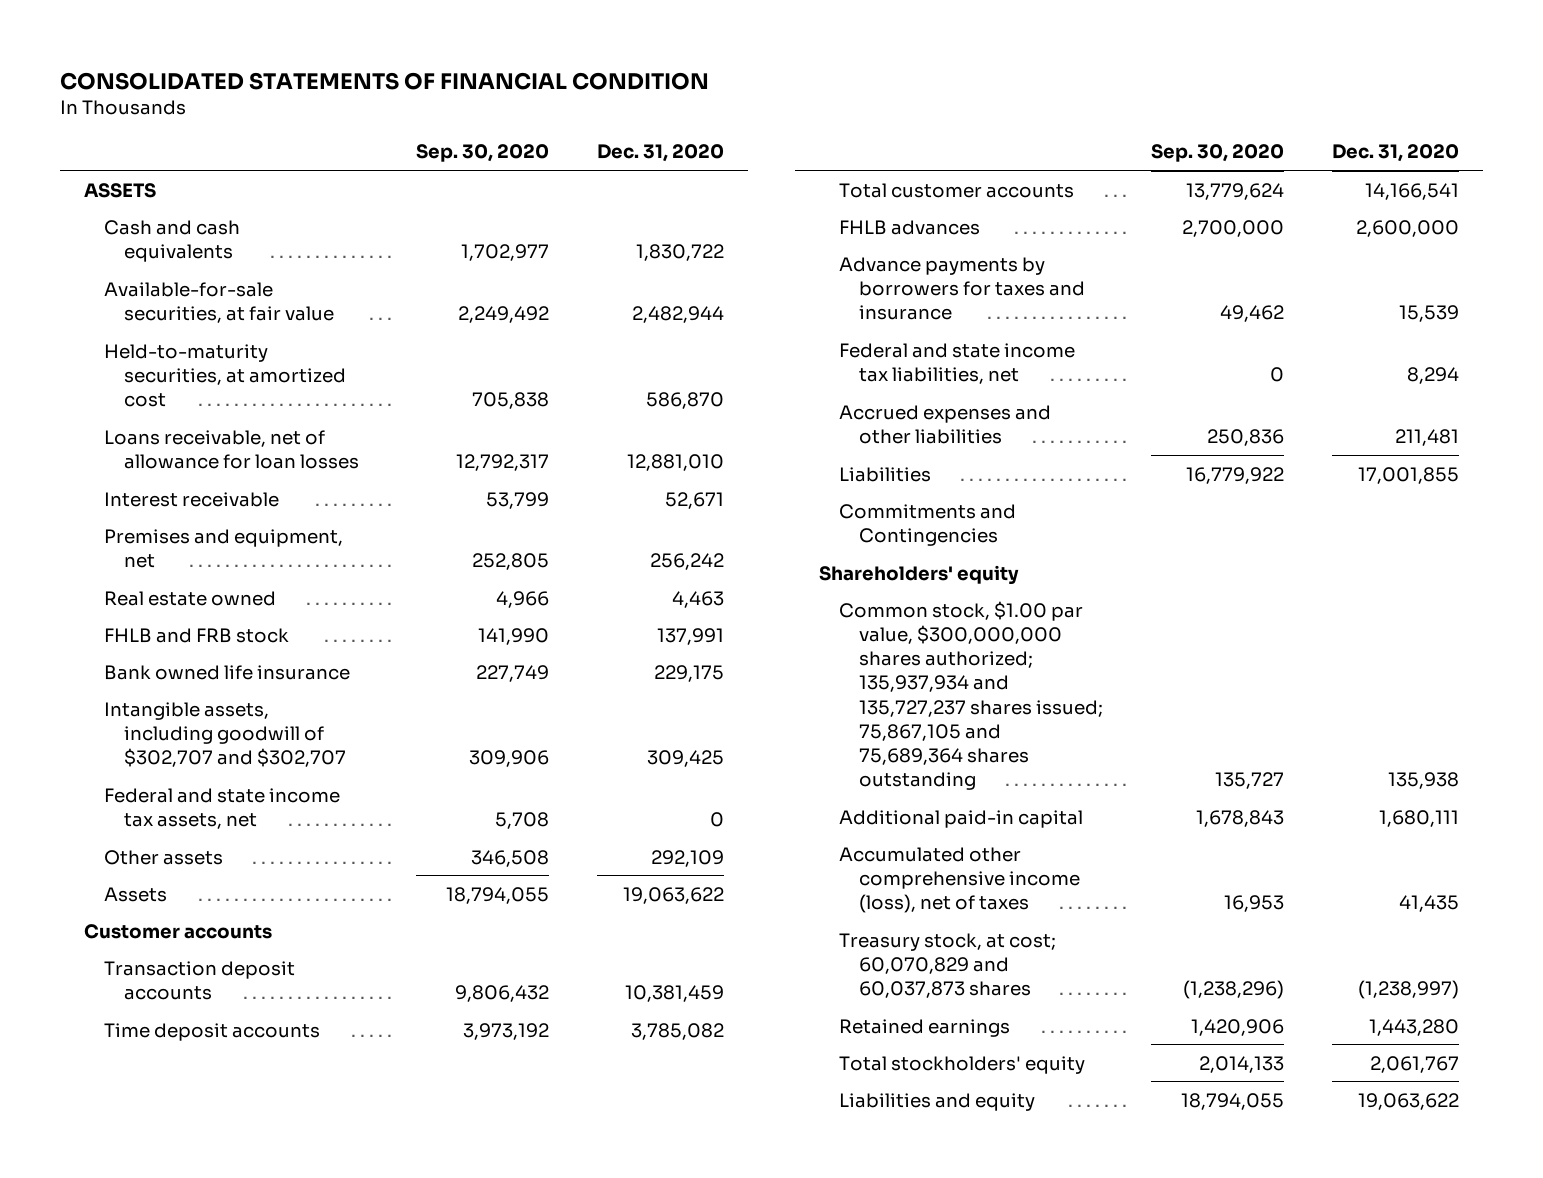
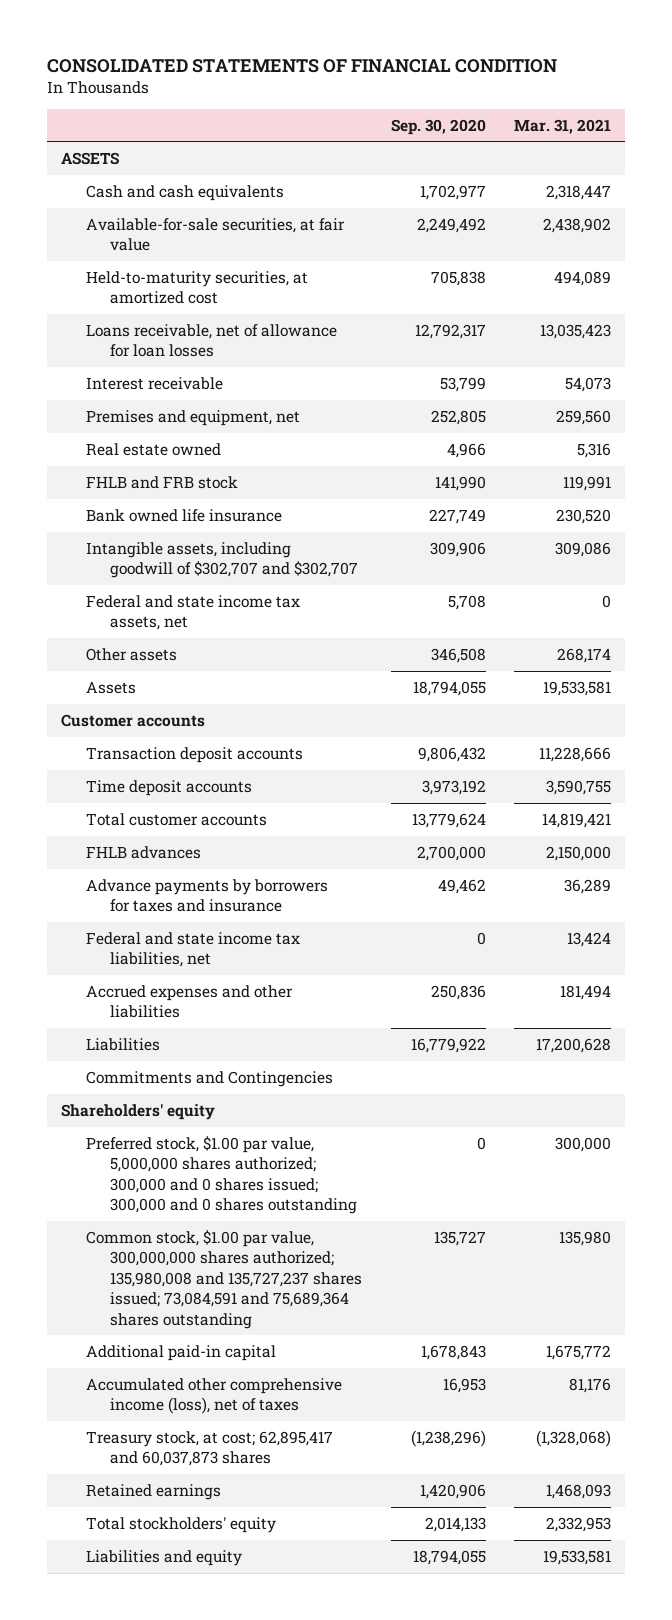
- | Sep. 30, 2020 | Dec. 31, 2020
+ | Sep. 30, 2020 | Mar. 31, 2021
- Common stock, $1.00 par value, $300,000,000 shares authorized; 135,937,934 and 135,727,237 shares issued; 75,867,105 and 75,689,364 shares outstanding | 135,727 | 135,938
+ Preferred stock, $1.00 par value, 5,000,000 shares authorized; 300,000 and 0 shares issued; 300,000 and 0 shares outstanding | 0 | 300,000
+ Common stock, $1.00 par value, 300,000,000 shares authorized; 135,980,008 and 135,727,237 shares issued; 73,084,591 and 75,689,364 shares outstanding | 135,727 | 135,980
- Treasury stock, at cost; 60,070,829 and 60,037,873 shares | (1,238,296) | (1,238,997)
+ Treasury stock, at cost; 62,895,417 and 60,037,873 shares | (1,238,296) | (1,328,068)

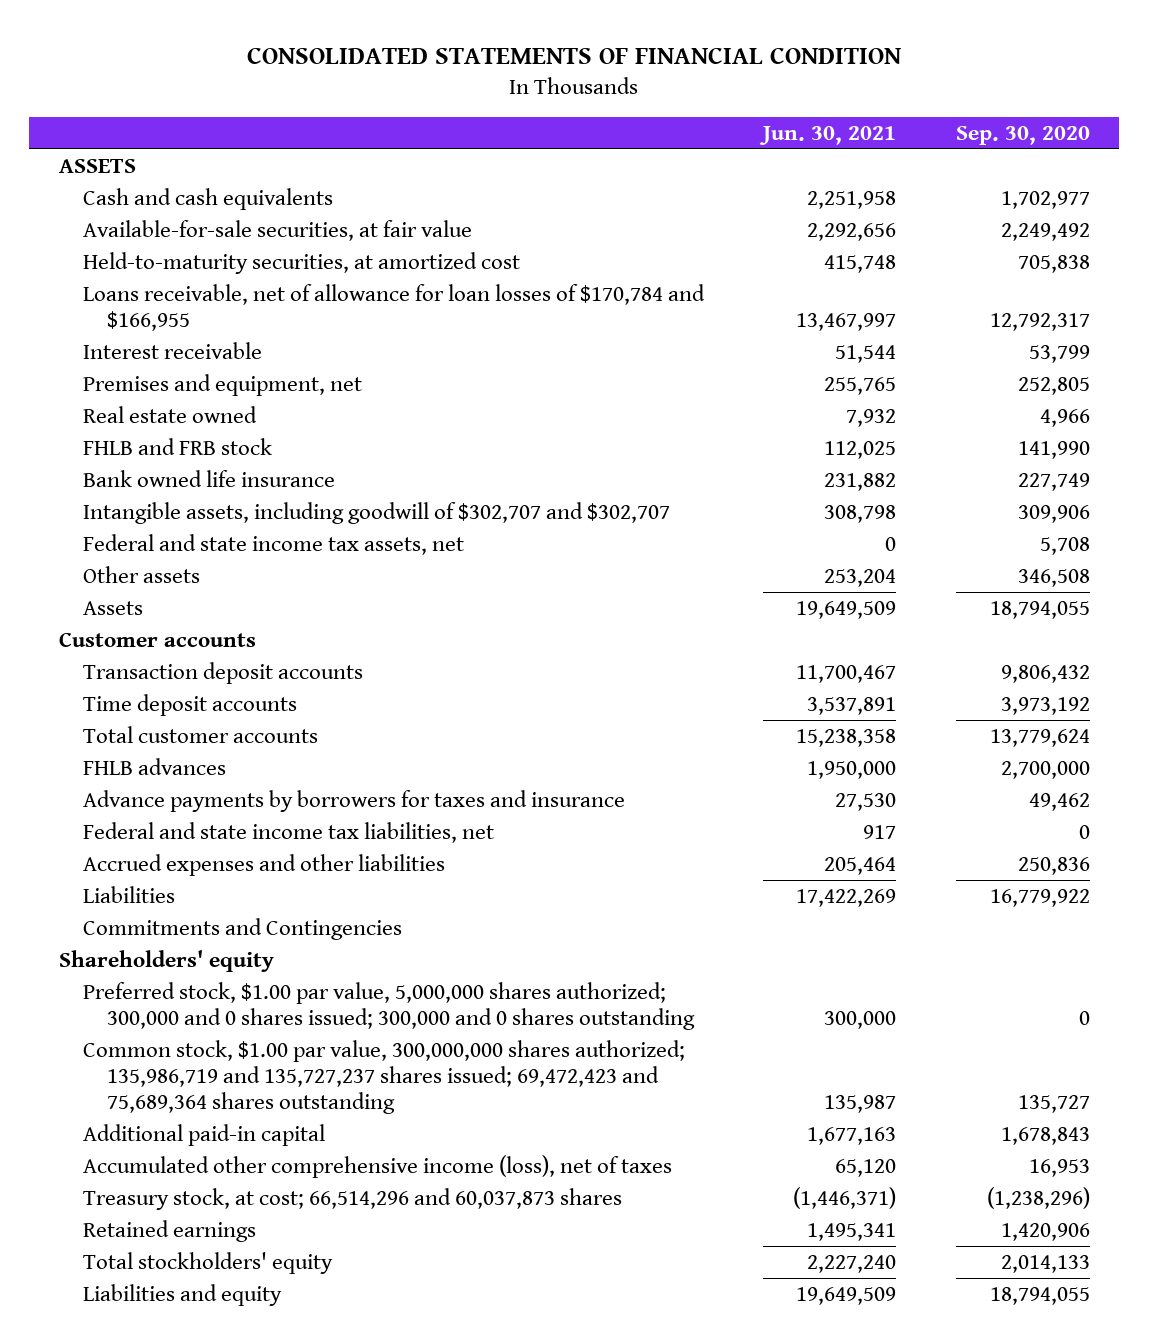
- | Sep. 30, 2020 | Mar. 31, 2021
+ | Jun. 30, 2021 | Sep. 30, 2020
- Loans receivable, net of allowance for loan losses | 12,792,317 | 13,035,423
+ Loans receivable, net of allowance for loan losses of $170,784 and $166,955 | 13,467,997 | 12,792,317
- Common stock, $1.00 par value, 300,000,000 shares authorized; 135,980,008 and 135,727,237 shares issued; 73,084,591 and 75,689,364 shares outstanding | 135,727 | 135,980
+ Common stock, $1.00 par value, 300,000,000 shares authorized; 135,986,719 and 135,727,237 shares issued; 69,472,423 and 75,689,364 shares outstanding | 135,987 | 135,727
- Treasury stock, at cost; 62,895,417 and 60,037,873 shares | (1,238,296) | (1,328,068)
+ Treasury stock, at cost; 66,514,296 and 60,037,873 shares | (1,446,371) | (1,238,296)

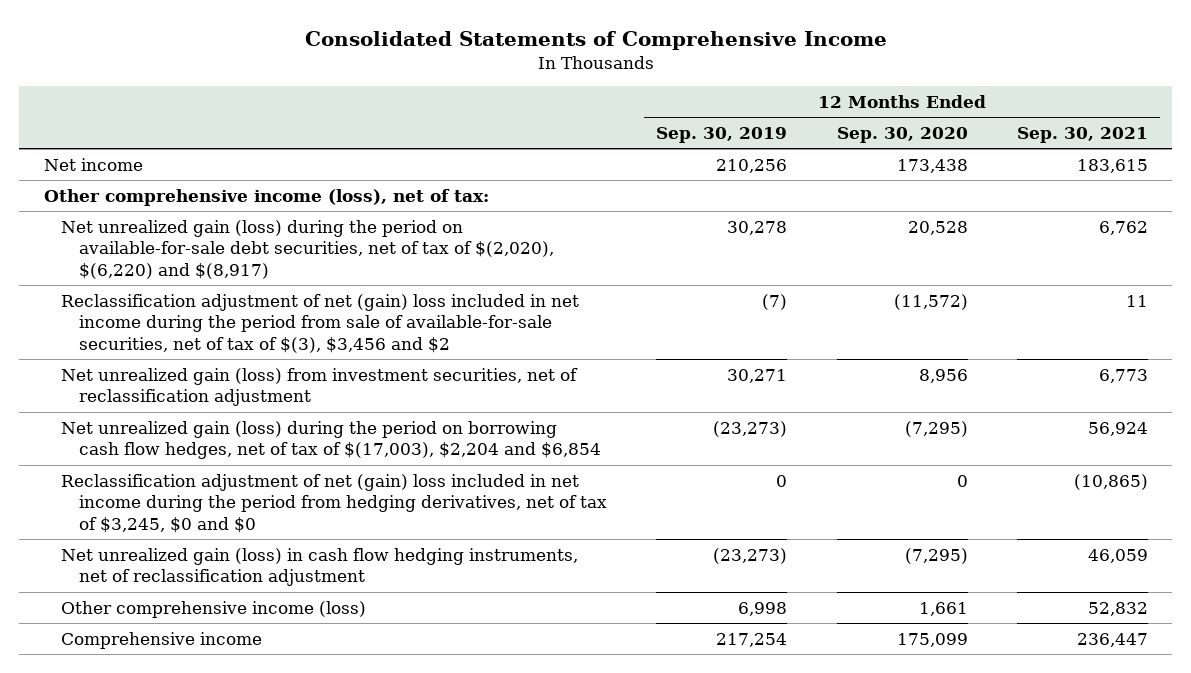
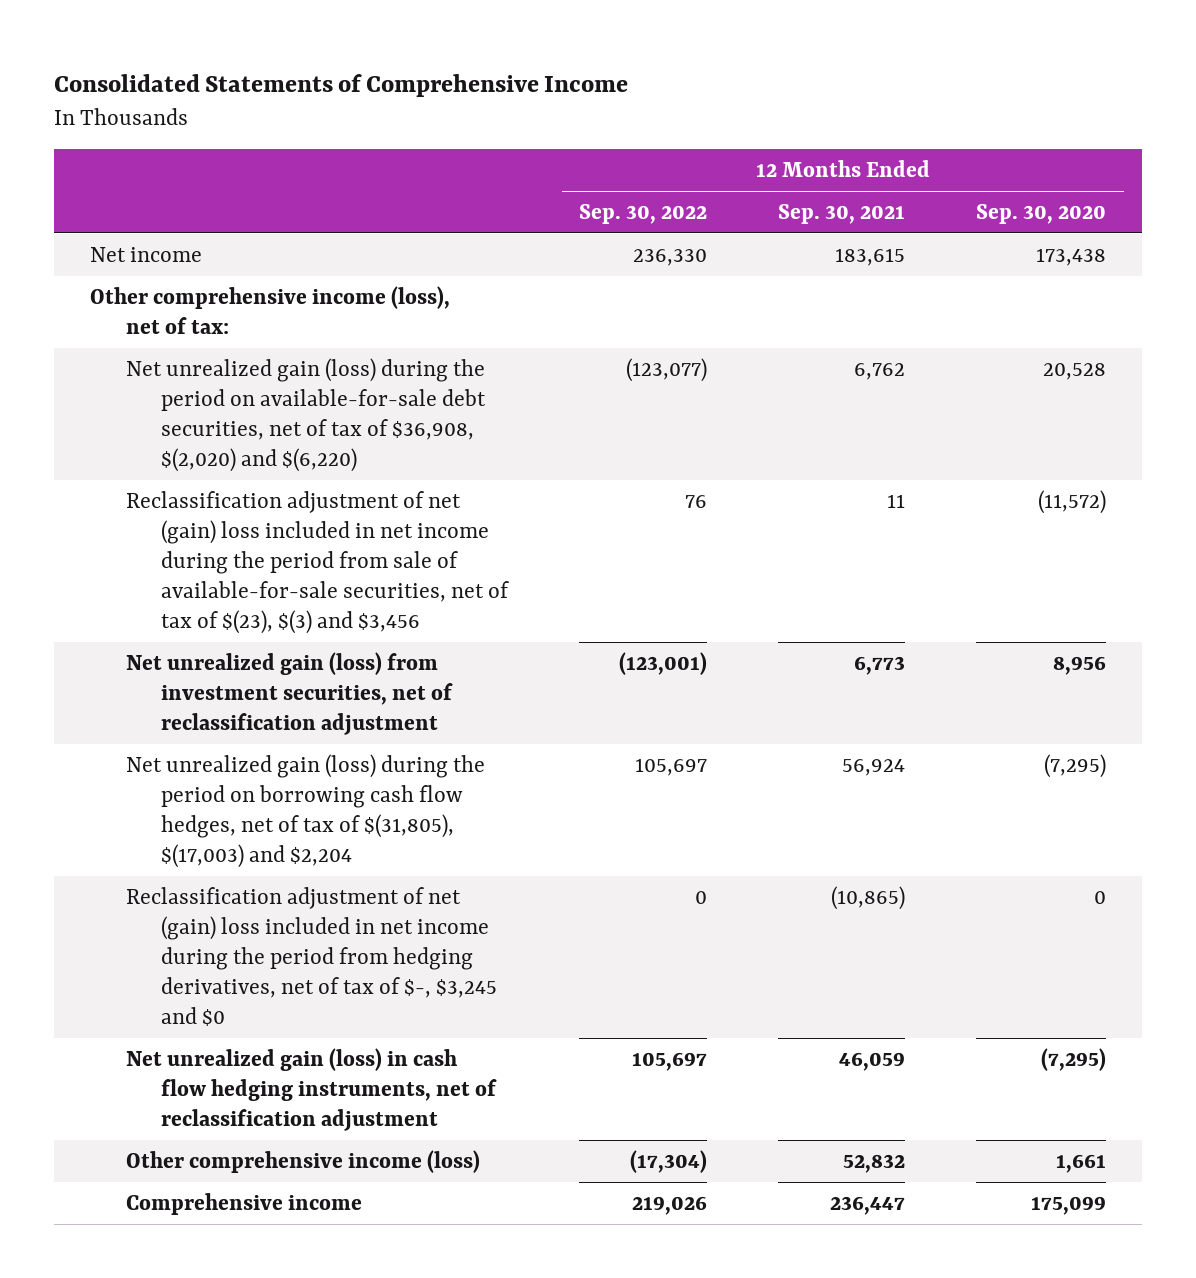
- | 12 Months Ended Sep. 30, 2019 | 12 Months Ended Sep. 30, 2020 | 12 Months Ended Sep. 30, 2021
+ | 12 Months Ended Sep. 30, 2022 | 12 Months Ended Sep. 30, 2021 | 12 Months Ended Sep. 30, 2020
- Net unrealized gain (loss) during the period on available-for-sale debt securities, net of tax of $(2,020), $(6,220) and $(8,917) | 30,278 | 20,528 | 6,762
- Reclassification adjustment of net (gain) loss included in net income during the period from sale of available-for-sale securities, net of tax of $(3), $3,456 and $2 | (7) | (11,572) | 11
+ Net unrealized gain (loss) during the period on available-for-sale debt securities, net of tax of $36,908, $(2,020) and $(6,220) | (123,077) | 6,762 | 20,528
+ Reclassification adjustment of net (gain) loss included in net income during the period from sale of available-for-sale securities, net of tax of $(23), $(3) and $3,456 | 76 | 11 | (11,572)
- Net unrealized gain (loss) during the period on borrowing cash flow hedges, net of tax of $(17,003), $2,204 and $6,854 | (23,273) | (7,295) | 56,924
- Reclassification adjustment of net (gain) loss included in net income during the period from hedging derivatives, net of tax of $3,245, $0 and $0 | 0 | 0 | (10,865)
+ Net unrealized gain (loss) during the period on borrowing cash flow hedges, net of tax of $(31,805), $(17,003) and $2,204 | 105,697 | 56,924 | (7,295)
+ Reclassification adjustment of net (gain) loss included in net income during the period from hedging derivatives, net of tax of $-, $3,245 and $0 | 0 | (10,865) | 0

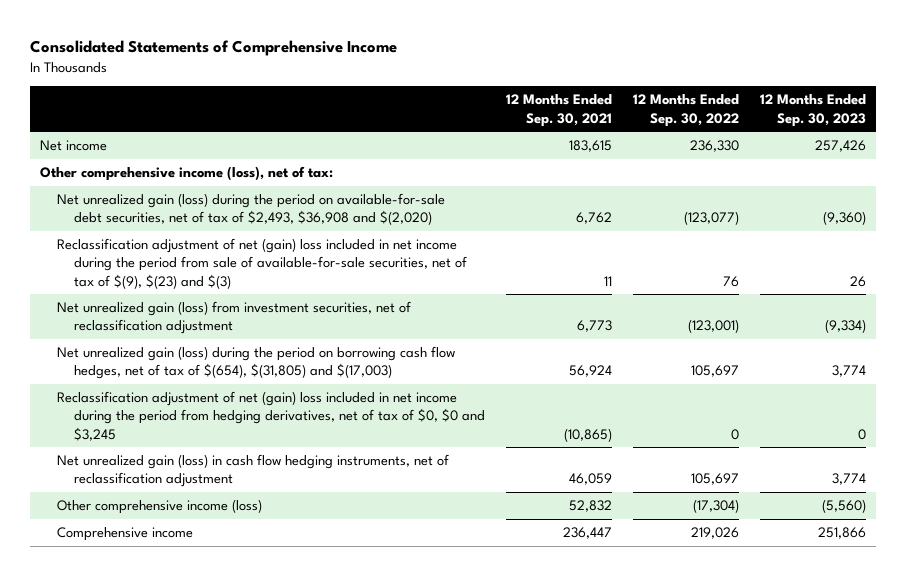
- | 12 Months Ended Sep. 30, 2022 | 12 Months Ended Sep. 30, 2021 | 12 Months Ended Sep. 30, 2020
+ | 12 Months Ended Sep. 30, 2021 | 12 Months Ended Sep. 30, 2022 | 12 Months Ended Sep. 30, 2023
- Net unrealized gain (loss) during the period on available-for-sale debt securities, net of tax of $36,908, $(2,020) and $(6,220) | (123,077) | 6,762 | 20,528
- Reclassification adjustment of net (gain) loss included in net income during the period from sale of available-for-sale securities, net of tax of $(23), $(3) and $3,456 | 76 | 11 | (11,572)
+ Net unrealized gain (loss) during the period on available-for-sale debt securities, net of tax of $2,493, $36,908 and $(2,020) | 6,762 | (123,077) | (9,360)
+ Reclassification adjustment of net (gain) loss included in net income during the period from sale of available-for-sale securities, net of tax of $(9), $(23) and $(3) | 11 | 76 | 26
- Net unrealized gain (loss) during the period on borrowing cash flow hedges, net of tax of $(31,805), $(17,003) and $2,204 | 105,697 | 56,924 | (7,295)
- Reclassification adjustment of net (gain) loss included in net income during the period from hedging derivatives, net of tax of $-, $3,245 and $0 | 0 | (10,865) | 0
+ Net unrealized gain (loss) during the period on borrowing cash flow hedges, net of tax of $(654), $(31,805) and $(17,003) | 56,924 | 105,697 | 3,774
+ Reclassification adjustment of net (gain) loss included in net income during the period from hedging derivatives, net of tax of $0, $0 and $3,245 | (10,865) | 0 | 0

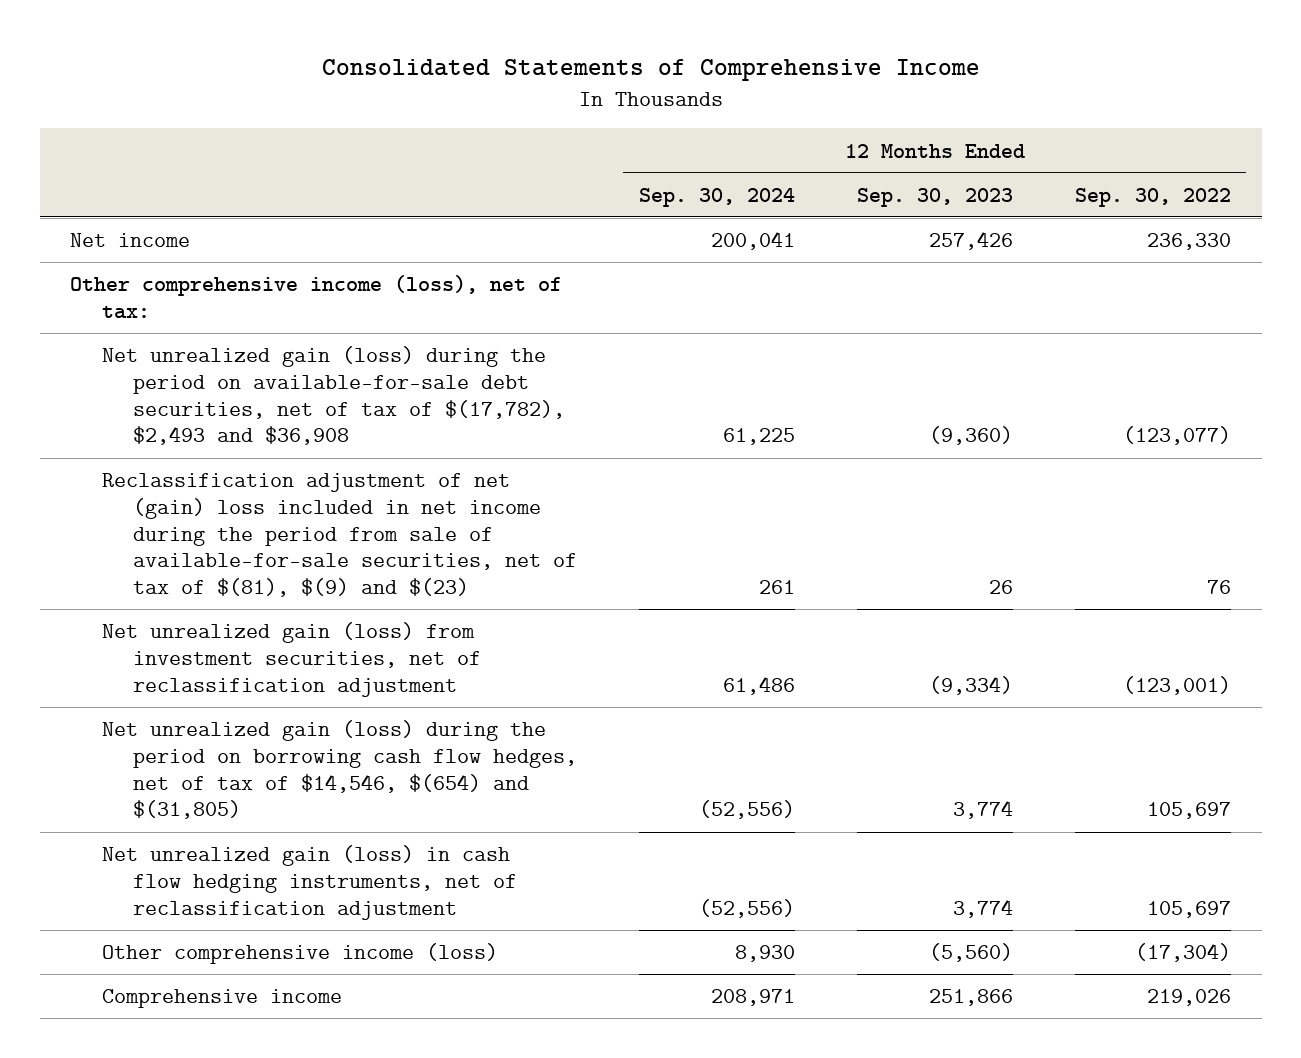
- | 12 Months Ended Sep. 30, 2021 | 12 Months Ended Sep. 30, 2022 | 12 Months Ended Sep. 30, 2023
+ | 12 Months Ended Sep. 30, 2024 | 12 Months Ended Sep. 30, 2023 | 12 Months Ended Sep. 30, 2022
- Net unrealized gain (loss) during the period on available-for-sale debt securities, net of tax of $2,493, $36,908 and $(2,020) | 6,762 | (123,077) | (9,360)
- Reclassification adjustment of net (gain) loss included in net income during the period from sale of available-for-sale securities, net of tax of $(9), $(23) and $(3) | 11 | 76 | 26
+ Net unrealized gain (loss) during the period on available-for-sale debt securities, net of tax of $(17,782), $2,493 and $36,908 | 61,225 | (9,360) | (123,077)
+ Reclassification adjustment of net (gain) loss included in net income during the period from sale of available-for-sale securities, net of tax of $(81), $(9) and $(23) | 261 | 26 | 76
- Net unrealized gain (loss) during the period on borrowing cash flow hedges, net of tax of $(654), $(31,805) and $(17,003) | 56,924 | 105,697 | 3,774
- Reclassification adjustment of net (gain) loss included in net income during the period from hedging derivatives, net of tax of $0, $0 and $3,245 | (10,865) | 0 | 0
+ Net unrealized gain (loss) during the period on borrowing cash flow hedges, net of tax of $14,546, $(654) and $(31,805) | (52,556) | 3,774 | 105,697

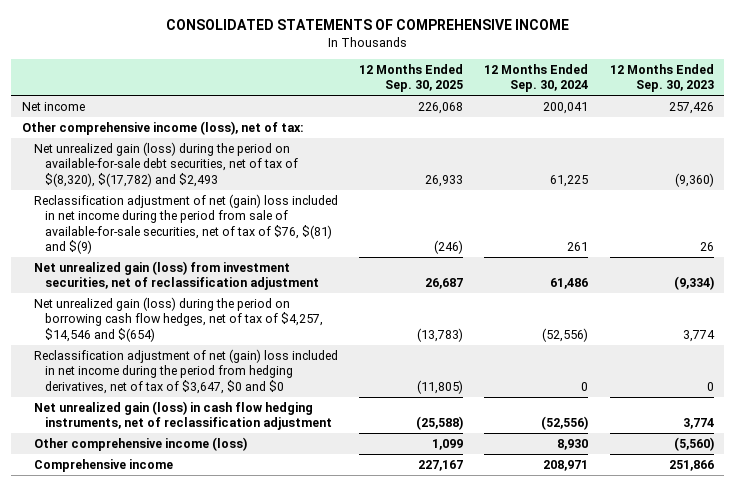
- Consolidated Statements of Comprehensive Income
+ CONSOLIDATED STATEMENTS OF COMPREHENSIVE INCOME
- | 12 Months Ended Sep. 30, 2024 | 12 Months Ended Sep. 30, 2023 | 12 Months Ended Sep. 30, 2022
+ | 12 Months Ended Sep. 30, 2025 | 12 Months Ended Sep. 30, 2024 | 12 Months Ended Sep. 30, 2023
- Net unrealized gain (loss) during the period on available-for-sale debt securities, net of tax of $(17,782), $2,493 and $36,908 | 61,225 | (9,360) | (123,077)
- Reclassification adjustment of net (gain) loss included in net income during the period from sale of available-for-sale securities, net of tax of $(81), $(9) and $(23) | 261 | 26 | 76
+ Net unrealized gain (loss) during the period on available-for-sale debt securities, net of tax of $(8,320), $(17,782) and $2,493 | 26,933 | 61,225 | (9,360)
+ Reclassification adjustment of net (gain) loss included in net income during the period from sale of available-for-sale securities, net of tax of $76, $(81) and $(9) | (246) | 261 | 26
- Net unrealized gain (loss) during the period on borrowing cash flow hedges, net of tax of $14,546, $(654) and $(31,805) | (52,556) | 3,774 | 105,697
+ Net unrealized gain (loss) during the period on borrowing cash flow hedges, net of tax of $4,257, $14,546 and $(654) | (13,783) | (52,556) | 3,774
+ Reclassification adjustment of net (gain) loss included in net income during the period from hedging derivatives, net of tax of $3,647, $0 and $0 | (11,805) | 0 | 0

